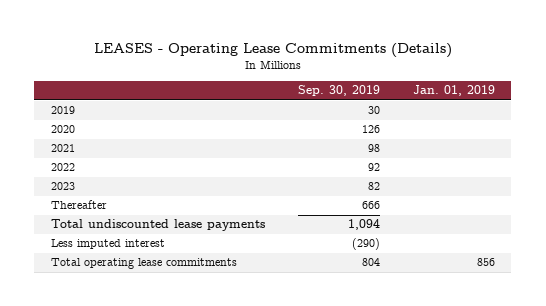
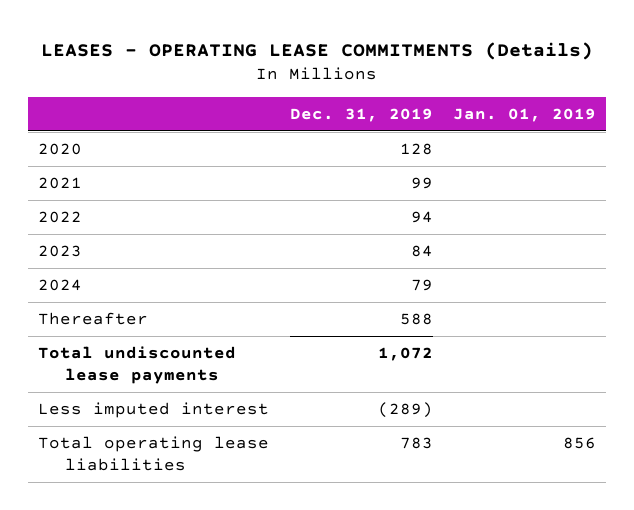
- LEASES - Operating Lease Commitments (Details)
+ LEASES - OPERATING LEASE COMMITMENTS (Details)
- | Sep. 30, 2019 | Jan. 01, 2019
+ | Dec. 31, 2019 | Jan. 01, 2019
- 2019 | 30 |
+ 2024 | 79 |
- Total operating lease commitments | 804 | 856
+ Total operating lease liabilities | 783 | 856

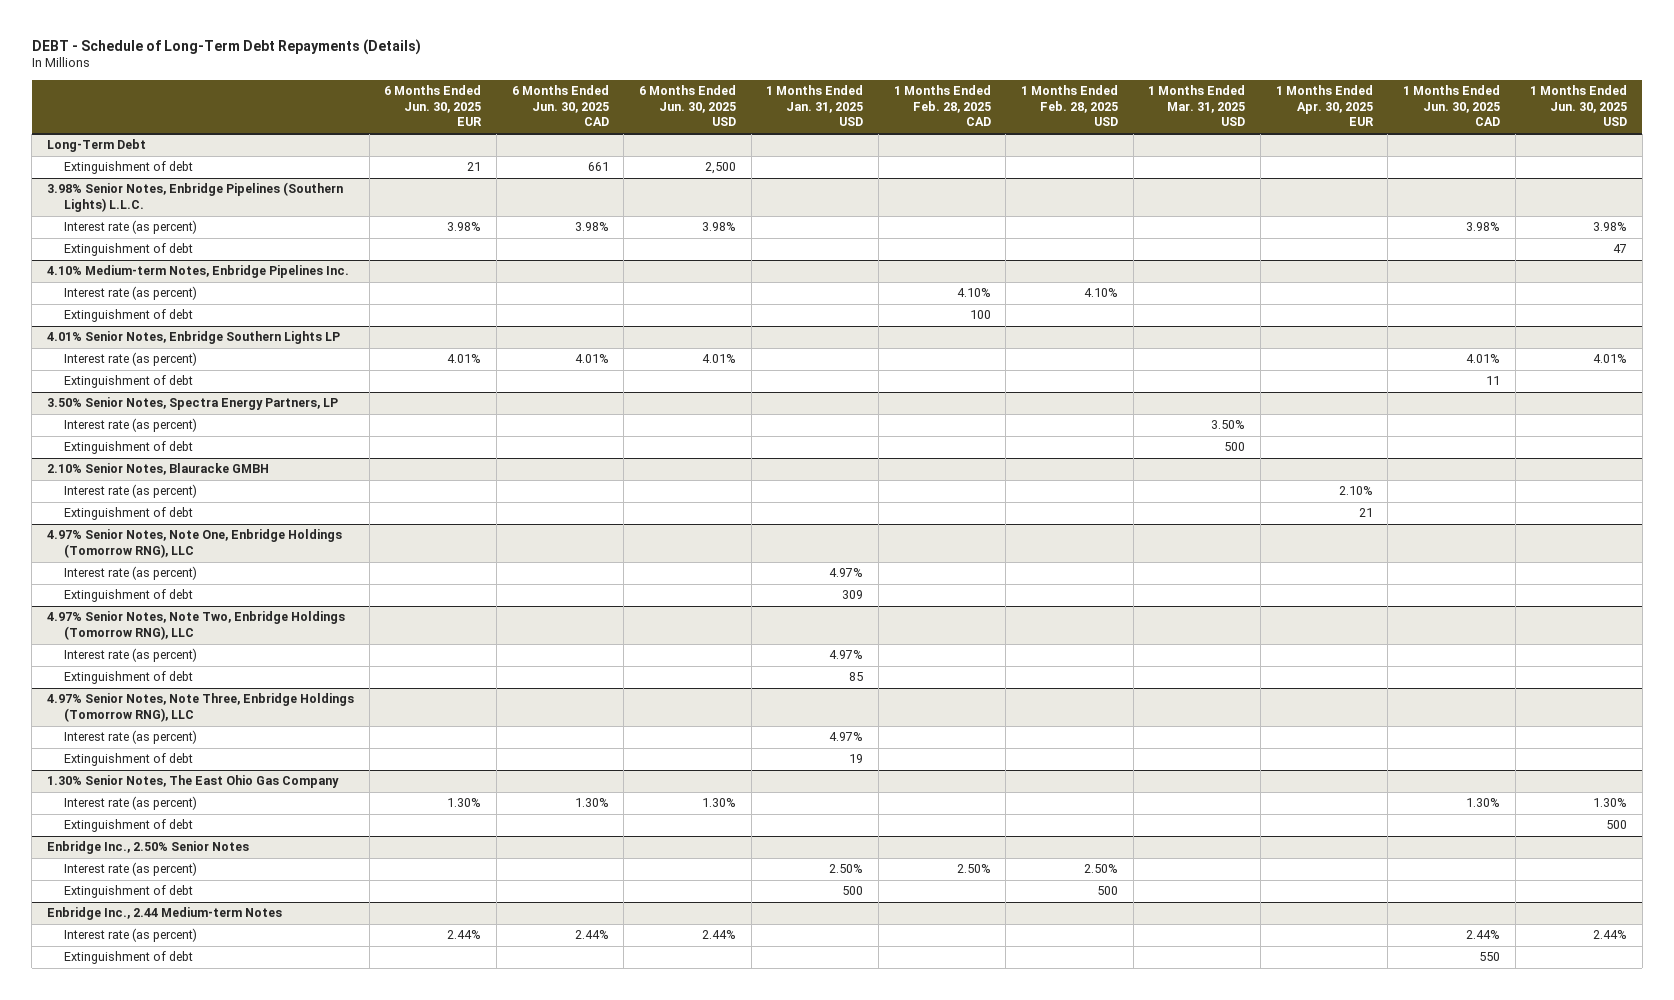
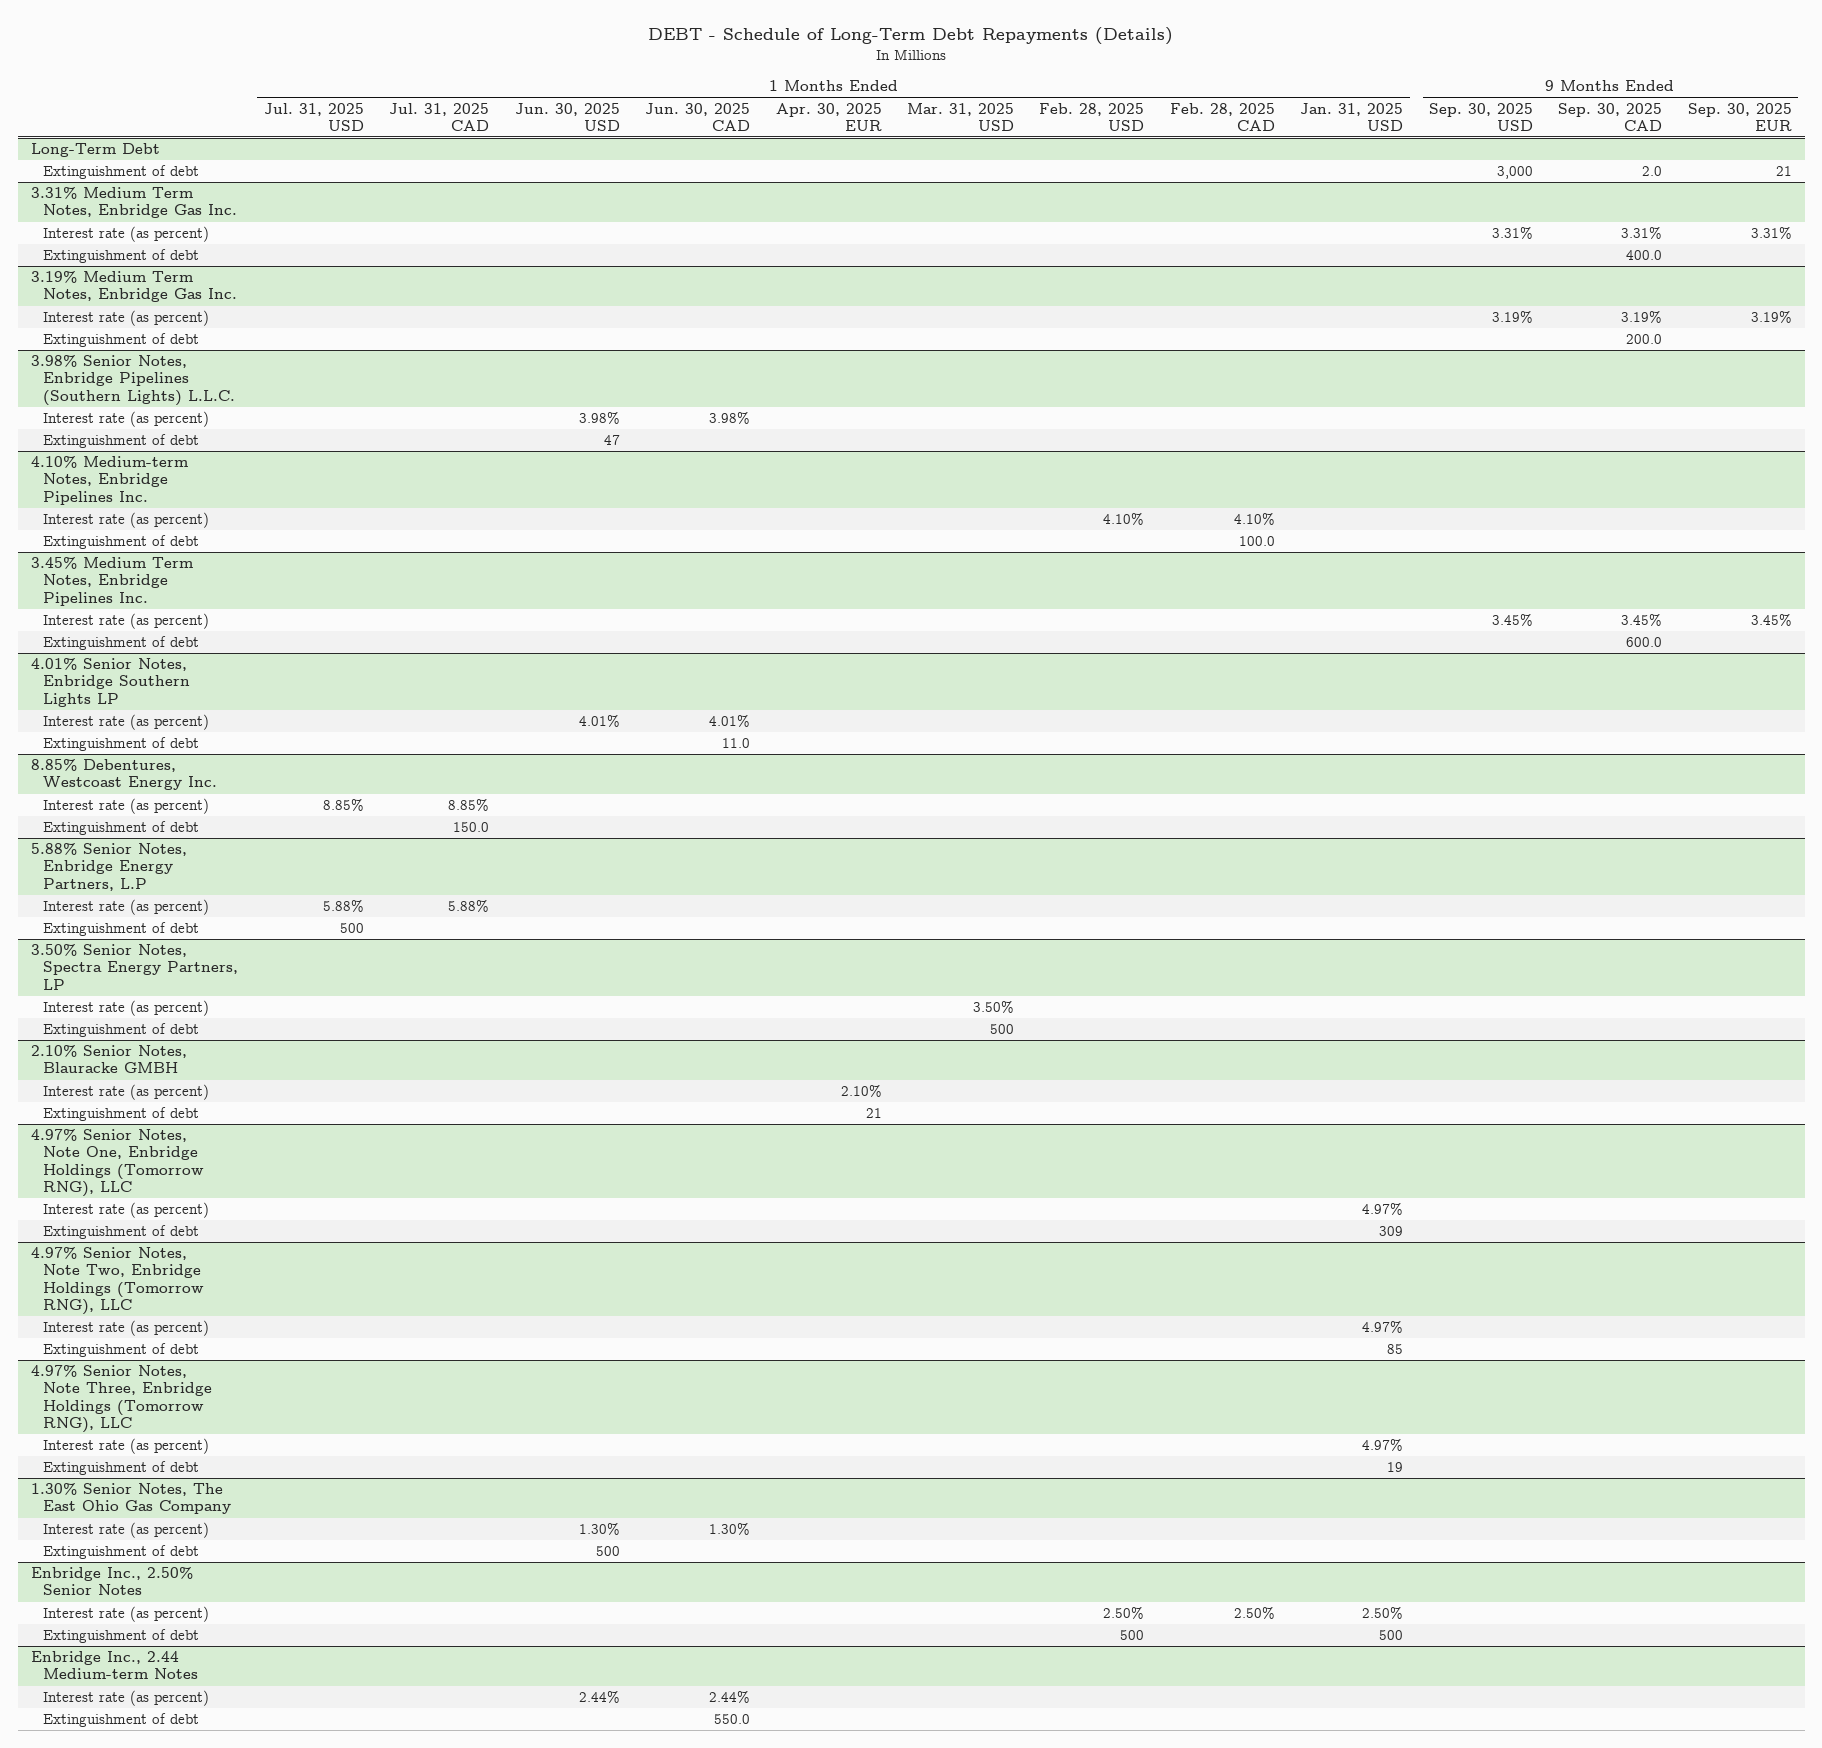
- | 6 Months Ended Jun. 30, 2025 EUR | 6 Months Ended Jun. 30, 2025 CAD | 6 Months Ended Jun. 30, 2025 USD | 1 Months Ended Jan. 31, 2025 USD | 1 Months Ended Feb. 28, 2025 CAD | 1 Months Ended Feb. 28, 2025 USD | 1 Months Ended Mar. 31, 2025 USD | 1 Months Ended Apr. 30, 2025 EUR | 1 Months Ended Jun. 30, 2025 CAD | 1 Months Ended Jun. 30, 2025 USD
+ | 1 Months Ended Jul. 31, 2025 USD | 1 Months Ended Jul. 31, 2025 CAD | 1 Months Ended Jun. 30, 2025 USD | 1 Months Ended Jun. 30, 2025 CAD | 1 Months Ended Apr. 30, 2025 EUR | 1 Months Ended Mar. 31, 2025 USD | 1 Months Ended Feb. 28, 2025 USD | 1 Months Ended Feb. 28, 2025 CAD | 1 Months Ended Jan. 31, 2025 USD | 9 Months Ended Sep. 30, 2025 USD | 9 Months Ended Sep. 30, 2025 CAD | 9 Months Ended Sep. 30, 2025 EUR
+ 3.31% Medium Term Notes, Enbridge Gas Inc.
+ Interest rate (as percent) | | | | | | | | | | 3.31% | 3.31% | 3.31%
+ Extinguishment of debt | | | | | | | | | | | 400.0 |
+ 3.19% Medium Term Notes, Enbridge Gas Inc.
+ Interest rate (as percent) | | | | | | | | | | 3.19% | 3.19% | 3.19%
+ Extinguishment of debt | | | | | | | | | | | 200.0 |
@ 4.10% Medium-term Notes, Enbridge Pipelines Inc.
- Extinguishment of debt | | | | | 100 | | | | |
+ Extinguishment of debt | | | | | | | | 100.0 | | | |
+ 3.45% Medium Term Notes, Enbridge Pipelines Inc.
+ Interest rate (as percent) | | | | | | | | | | 3.45% | 3.45% | 3.45%
+ Extinguishment of debt | | | | | | | | | | | 600.0 |
@ 4.01% Senior Notes, Enbridge Southern Lights LP
- Extinguishment of debt | | | | | | | | | 11 |
+ Extinguishment of debt | | | | 11.0 | | | | | | | |
+ 8.85% Debentures, Westcoast Energy Inc.
+ Interest rate (as percent) | 8.85% | 8.85% | | | | | | | | | |
+ Extinguishment of debt | | 150.0 | | | | | | | | | |
+ 5.88% Senior Notes, Enbridge Energy Partners, L.P
+ Interest rate (as percent) | 5.88% | 5.88% | | | | | | | | | |
+ Extinguishment of debt | 500 | | | | | | | | | | |
@ Enbridge Inc., 2.44 Medium-term Notes
- Extinguishment of debt | | | | | | | | | 550 |
+ Extinguishment of debt | | | | 550.0 | | | | | | | |

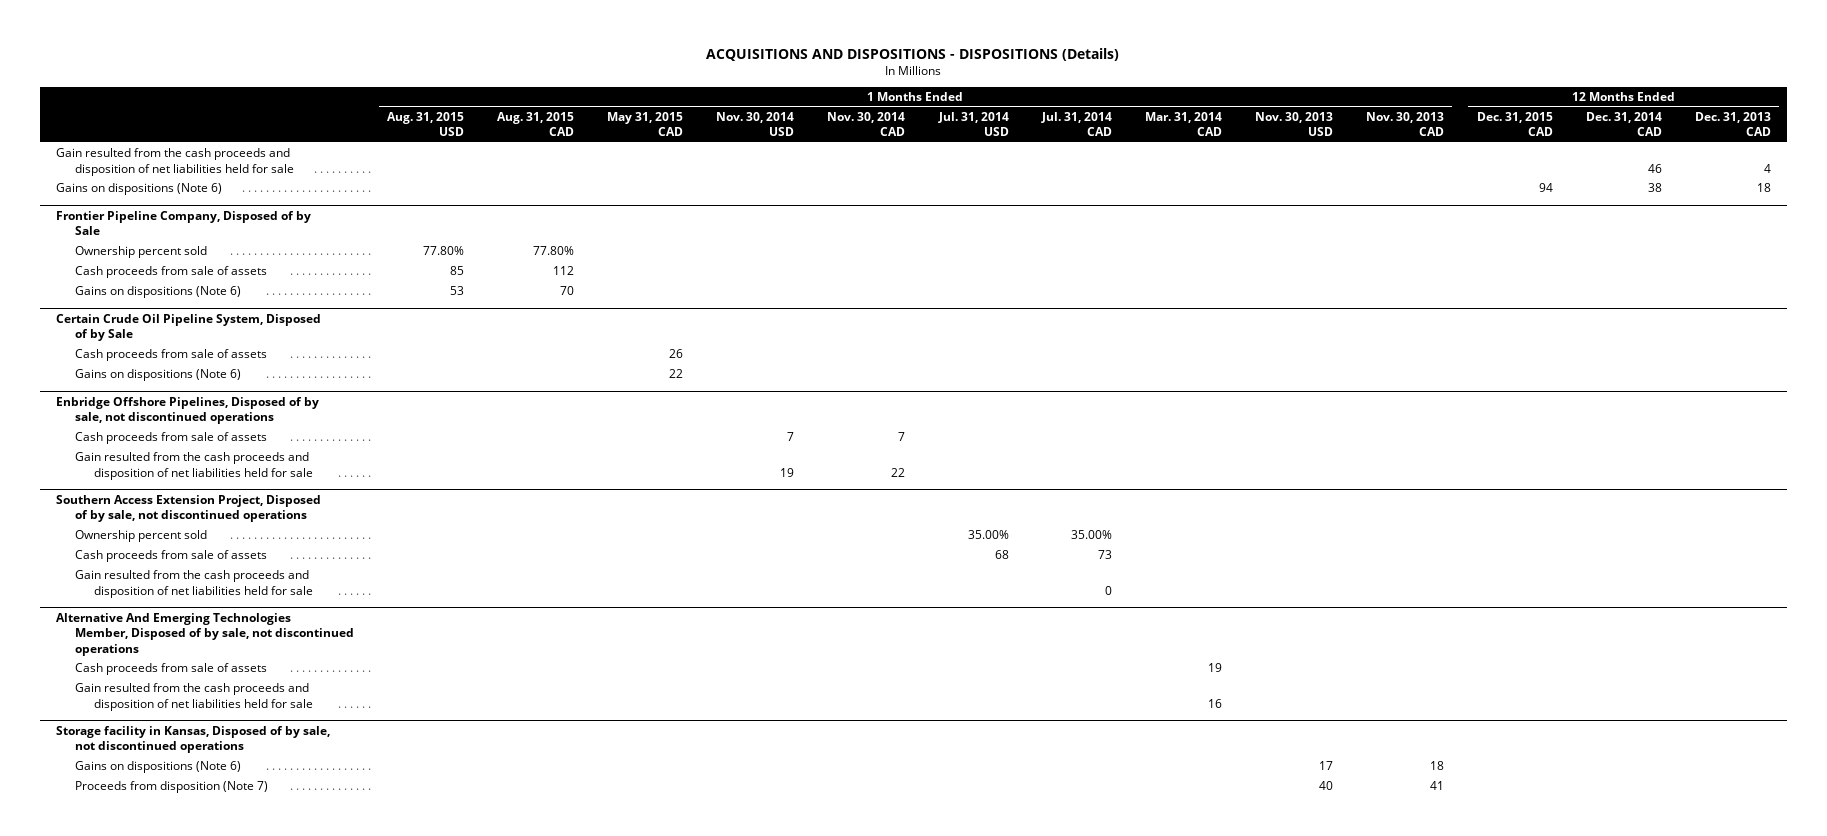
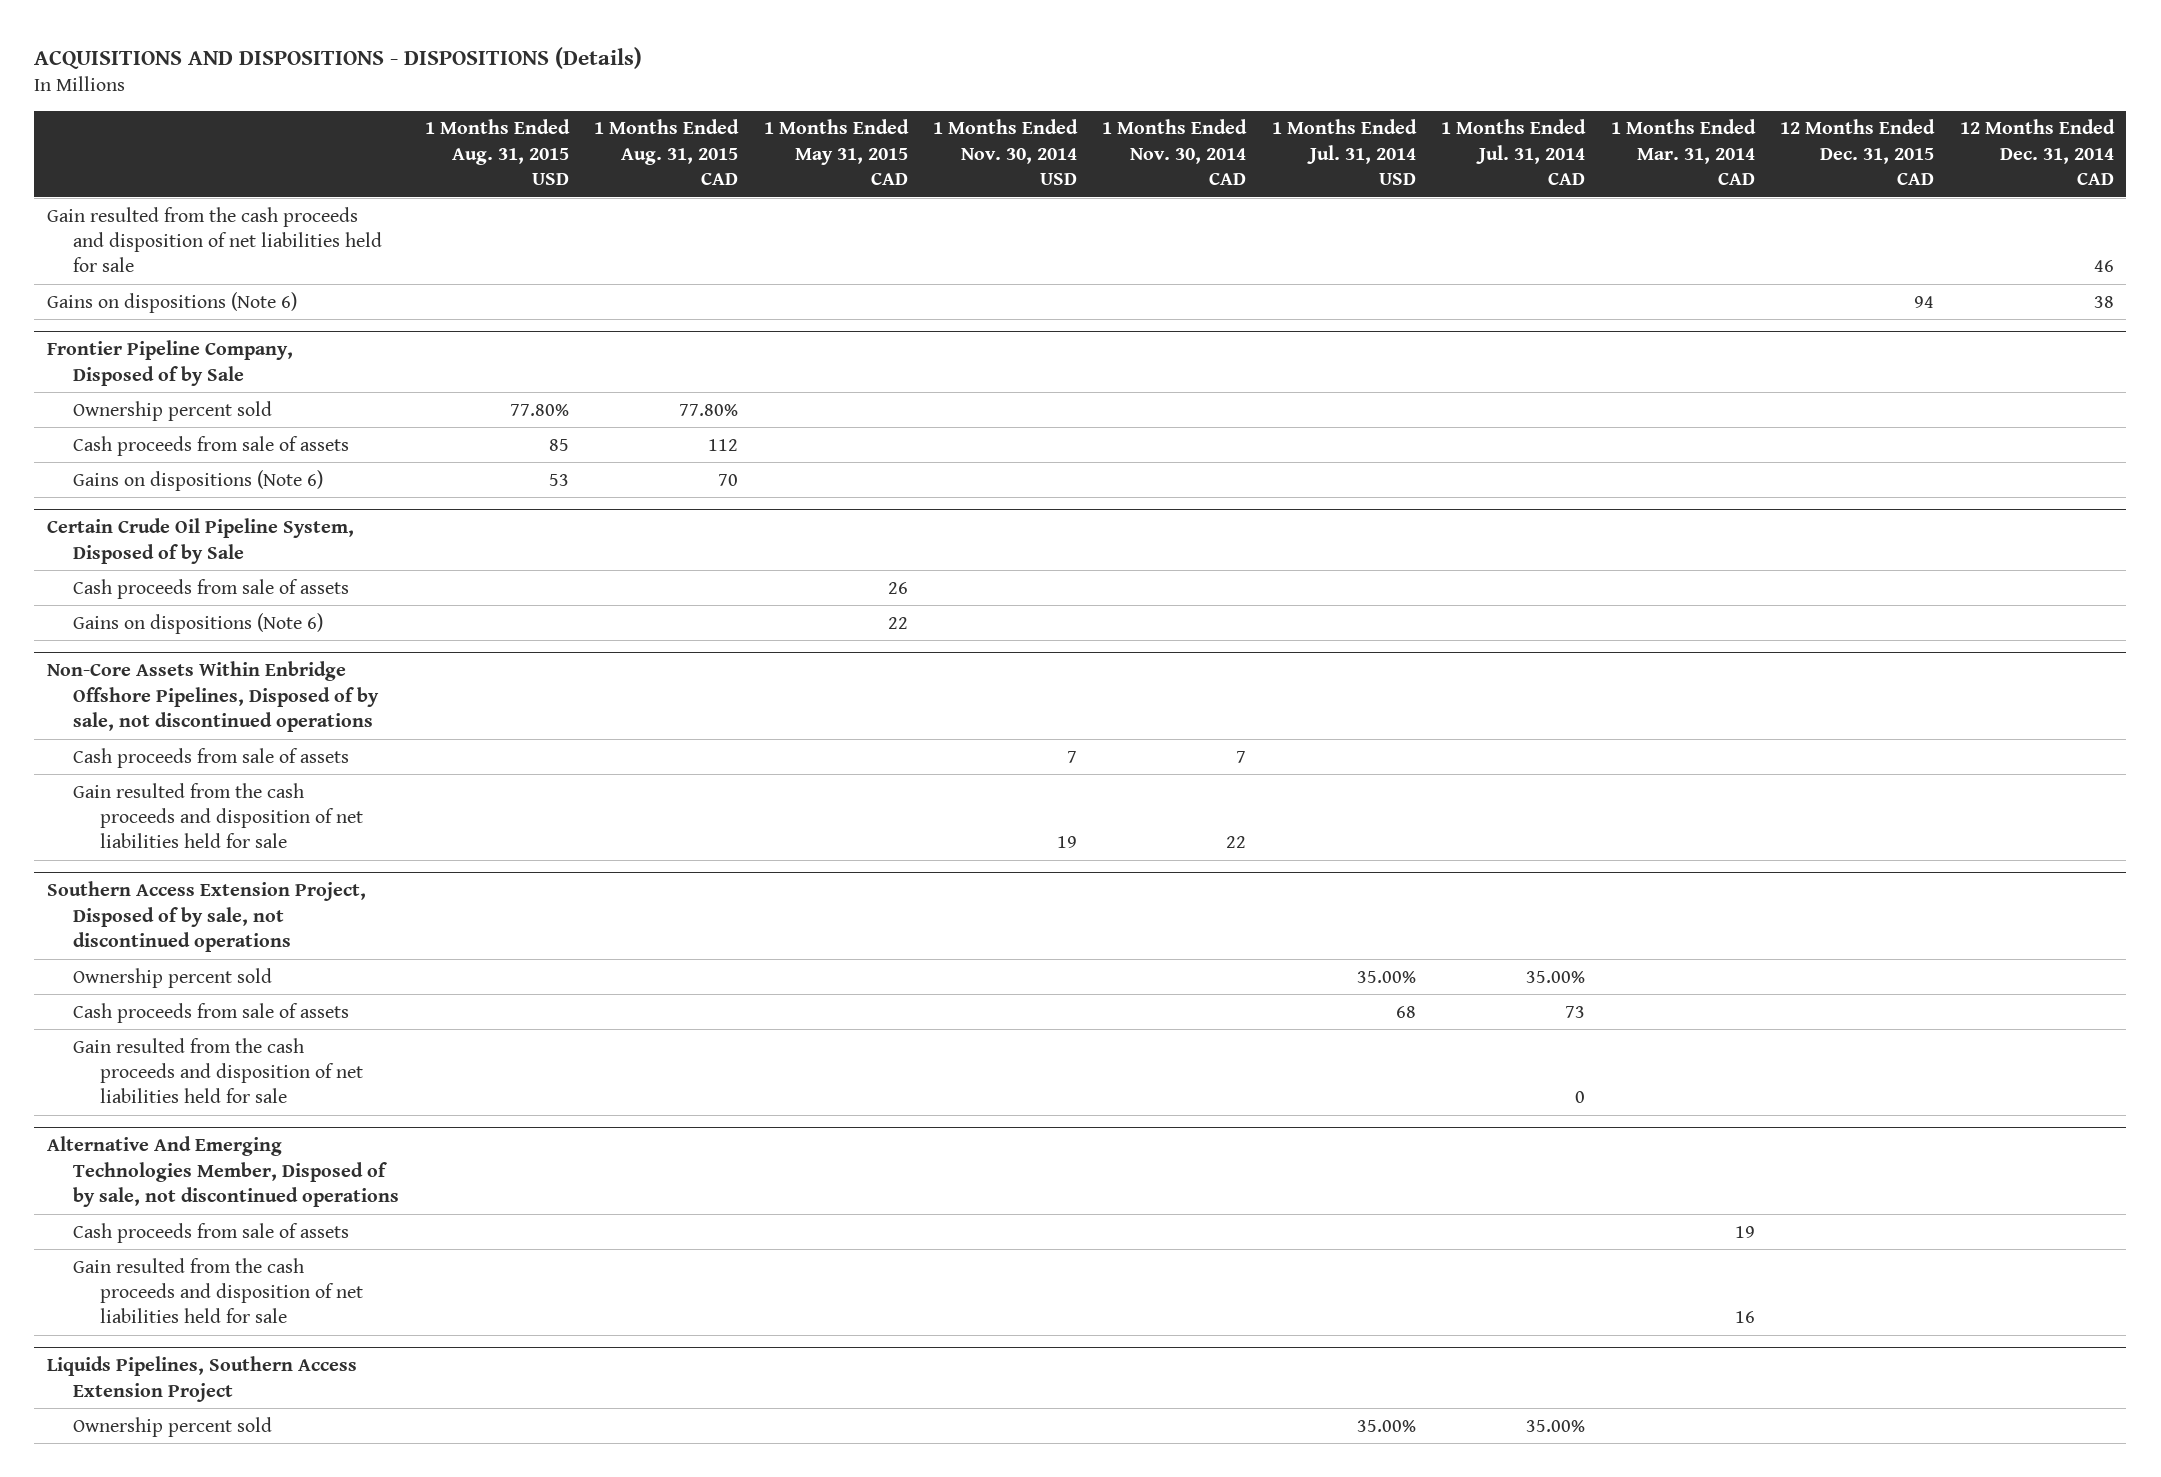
- | 1 Months Ended Aug. 31, 2015 USD | 1 Months Ended Aug. 31, 2015 CAD | 1 Months Ended May 31, 2015 CAD | 1 Months Ended Nov. 30, 2014 USD | 1 Months Ended Nov. 30, 2014 CAD | 1 Months Ended Jul. 31, 2014 USD | 1 Months Ended Jul. 31, 2014 CAD | 1 Months Ended Mar. 31, 2014 CAD | 1 Months Ended Nov. 30, 2013 USD | 1 Months Ended Nov. 30, 2013 CAD | 12 Months Ended Dec. 31, 2015 CAD | 12 Months Ended Dec. 31, 2014 CAD | 12 Months Ended Dec. 31, 2013 CAD
+ | 1 Months Ended Aug. 31, 2015 USD | 1 Months Ended Aug. 31, 2015 CAD | 1 Months Ended May 31, 2015 CAD | 1 Months Ended Nov. 30, 2014 USD | 1 Months Ended Nov. 30, 2014 CAD | 1 Months Ended Jul. 31, 2014 USD | 1 Months Ended Jul. 31, 2014 CAD | 1 Months Ended Mar. 31, 2014 CAD | 12 Months Ended Dec. 31, 2015 CAD | 12 Months Ended Dec. 31, 2014 CAD
- Enbridge Offshore Pipelines, Disposed of by sale, not discontinued operations
+ Non-Core Assets Within Enbridge Offshore Pipelines, Disposed of by sale, not discontinued operations
- Storage facility in Kansas, Disposed of by sale, not discontinued operations
- Gains on dispositions (Note 6) | | | | | | | | | 17 | 18 | | |
- Proceeds from disposition (Note 7) | | | | | | | | | 40 | 41 | | |
+ Liquids Pipelines, Southern Access Extension Project
+ Ownership percent sold | | | | | | 35.00% | 35.00% | | |

